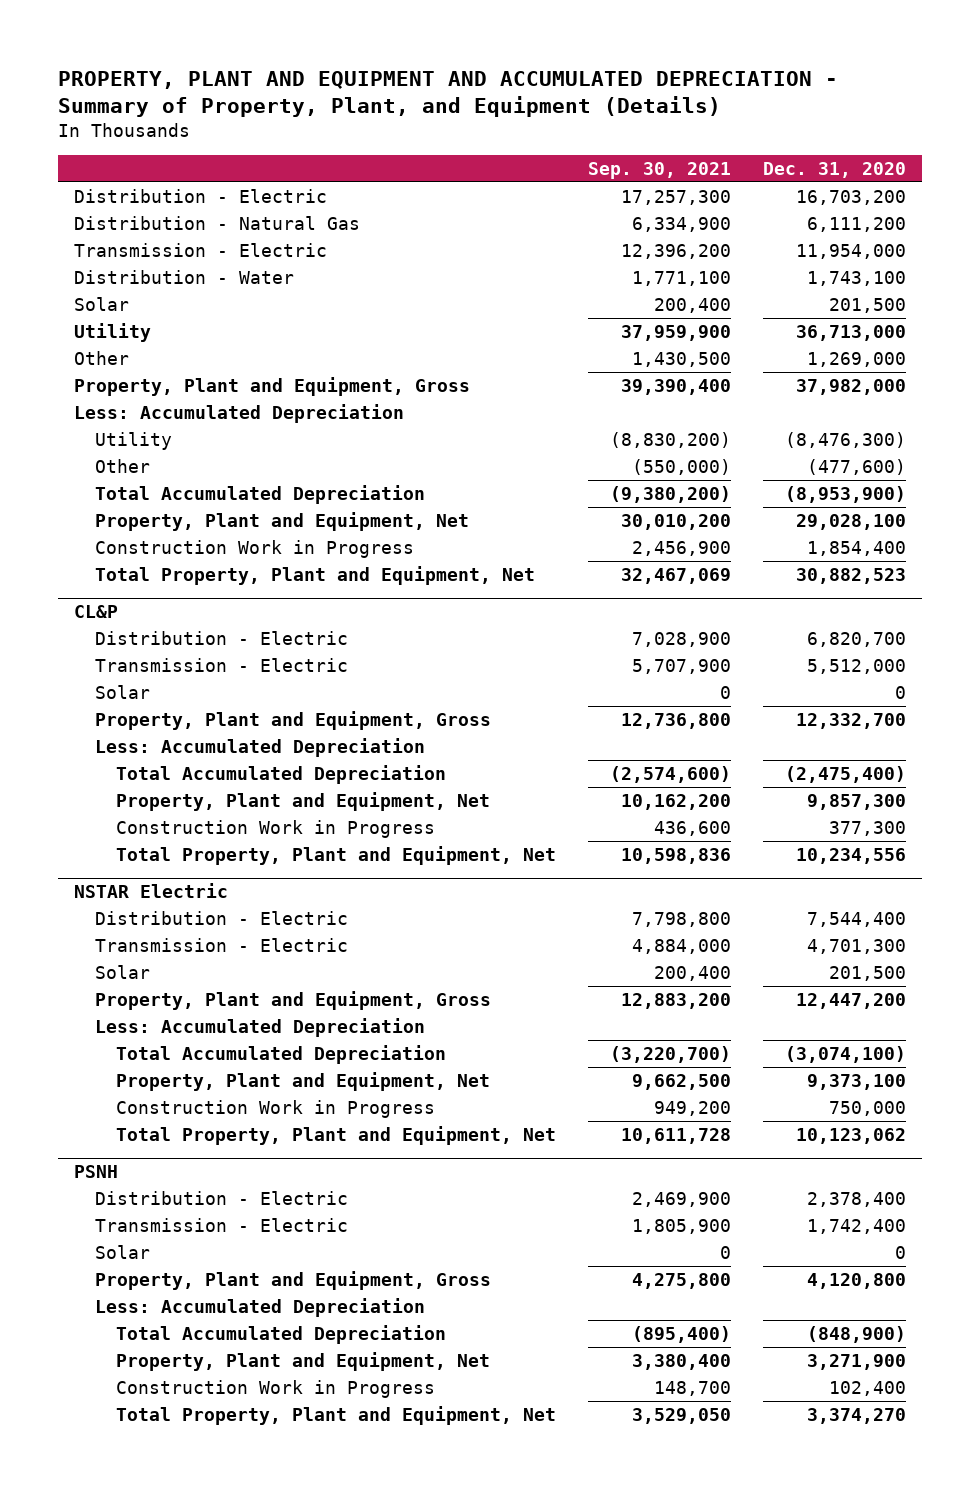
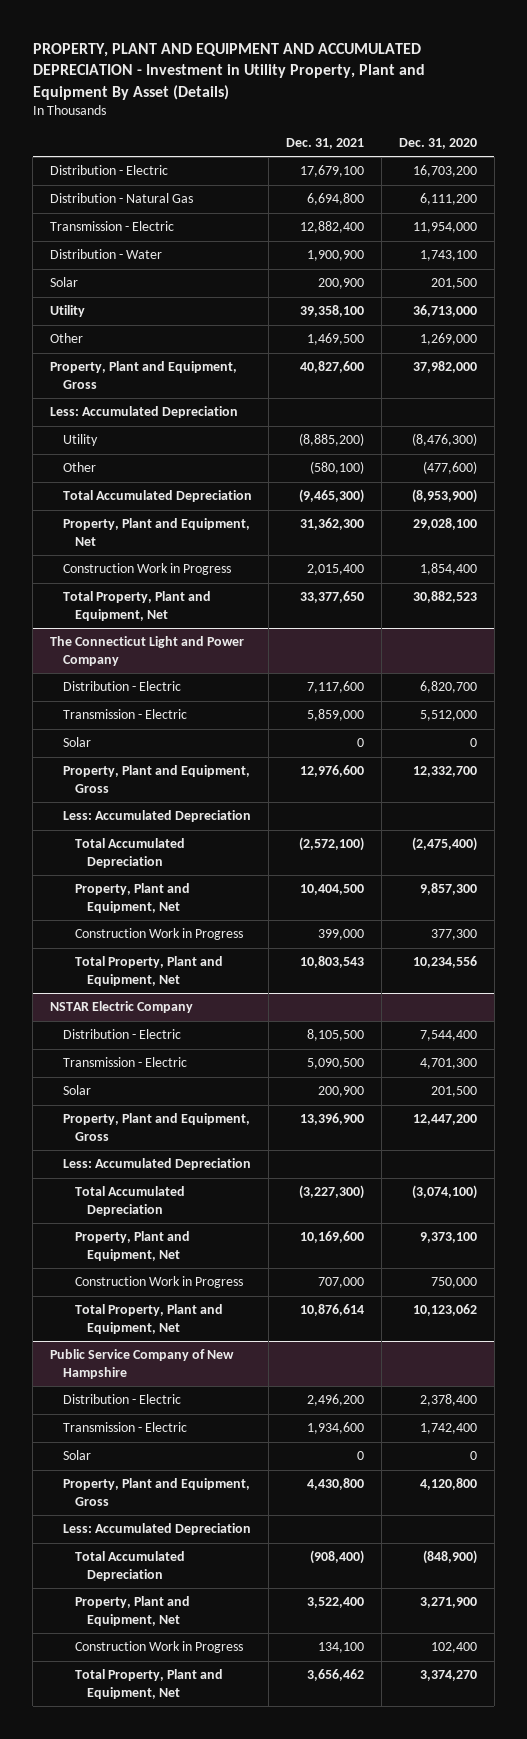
- PROPERTY, PLANT AND EQUIPMENT AND ACCUMULATED DEPRECIATION - Summary of Property, Plant, and Equipment (Details)
+ PROPERTY, PLANT AND EQUIPMENT AND ACCUMULATED DEPRECIATION - Investment in Utility Property, Plant and Equipment By Asset (Details)
- | Sep. 30, 2021 | Dec. 31, 2020
+ | Dec. 31, 2021 | Dec. 31, 2020
- CL&P
+ The Connecticut Light and Power Company
- NSTAR Electric
+ NSTAR Electric Company
- PSNH
+ Public Service Company of New Hampshire

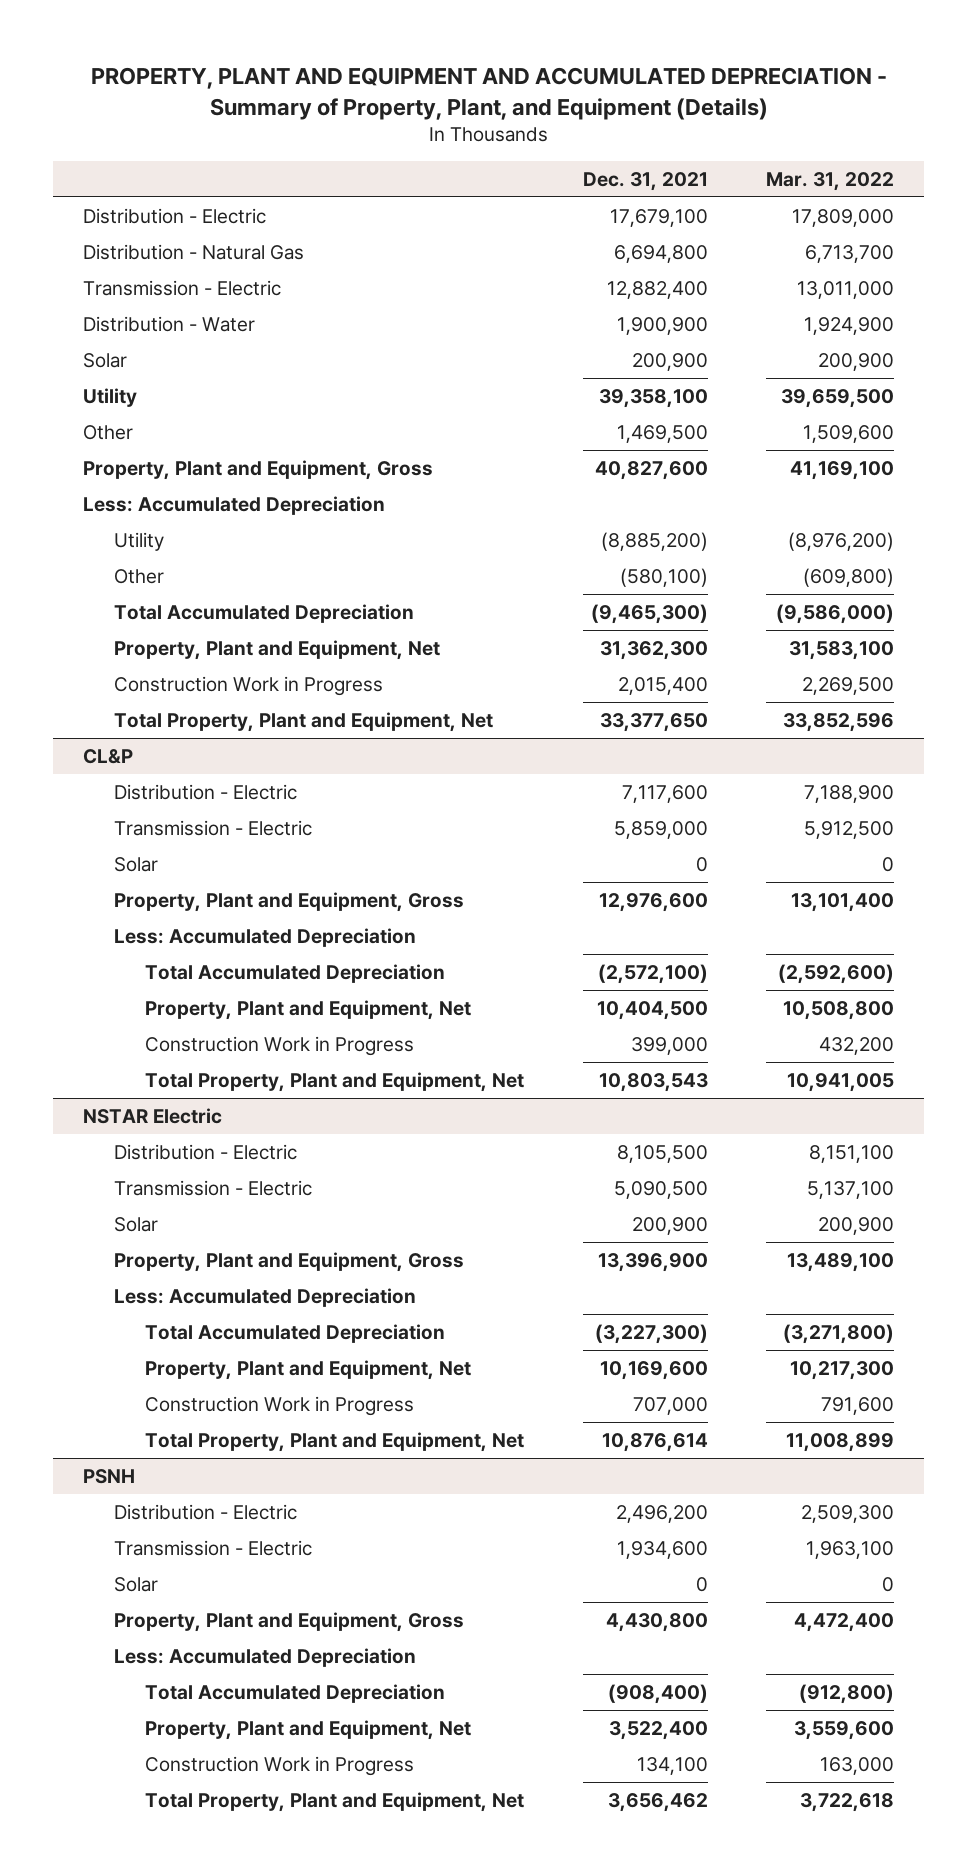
- PROPERTY, PLANT AND EQUIPMENT AND ACCUMULATED DEPRECIATION - Investment in Utility Property, Plant and Equipment By Asset (Details)
+ PROPERTY, PLANT AND EQUIPMENT AND ACCUMULATED DEPRECIATION - Summary of Property, Plant, and Equipment (Details)
- | Dec. 31, 2021 | Dec. 31, 2020
+ | Dec. 31, 2021 | Mar. 31, 2022
- The Connecticut Light and Power Company
+ CL&P
- NSTAR Electric Company
+ NSTAR Electric
- Public Service Company of New Hampshire
+ PSNH

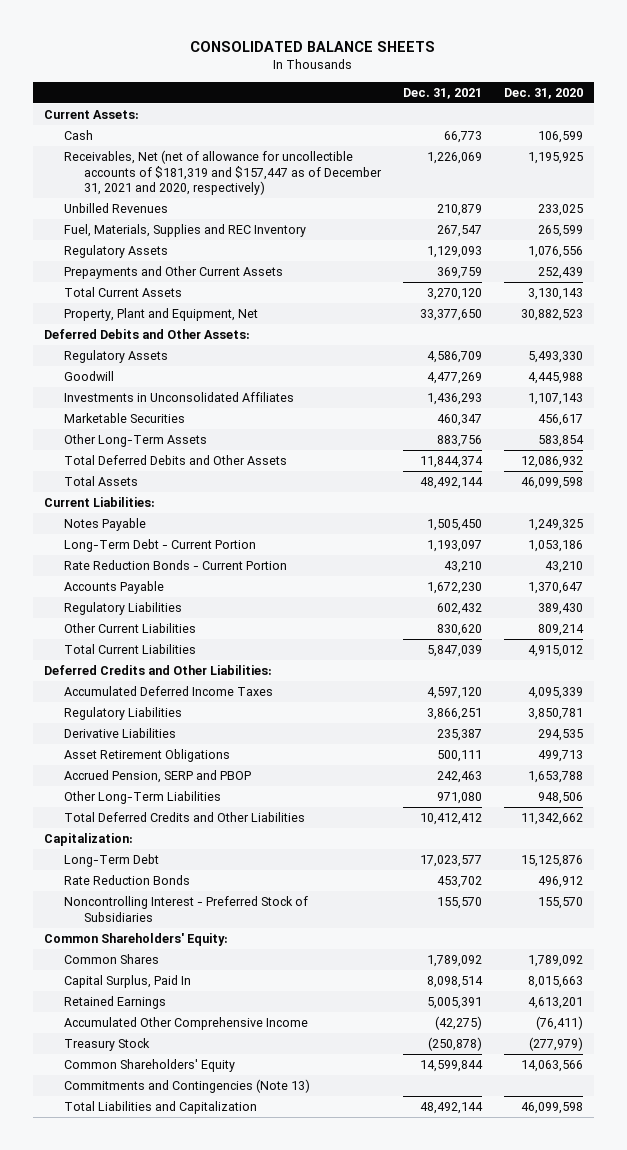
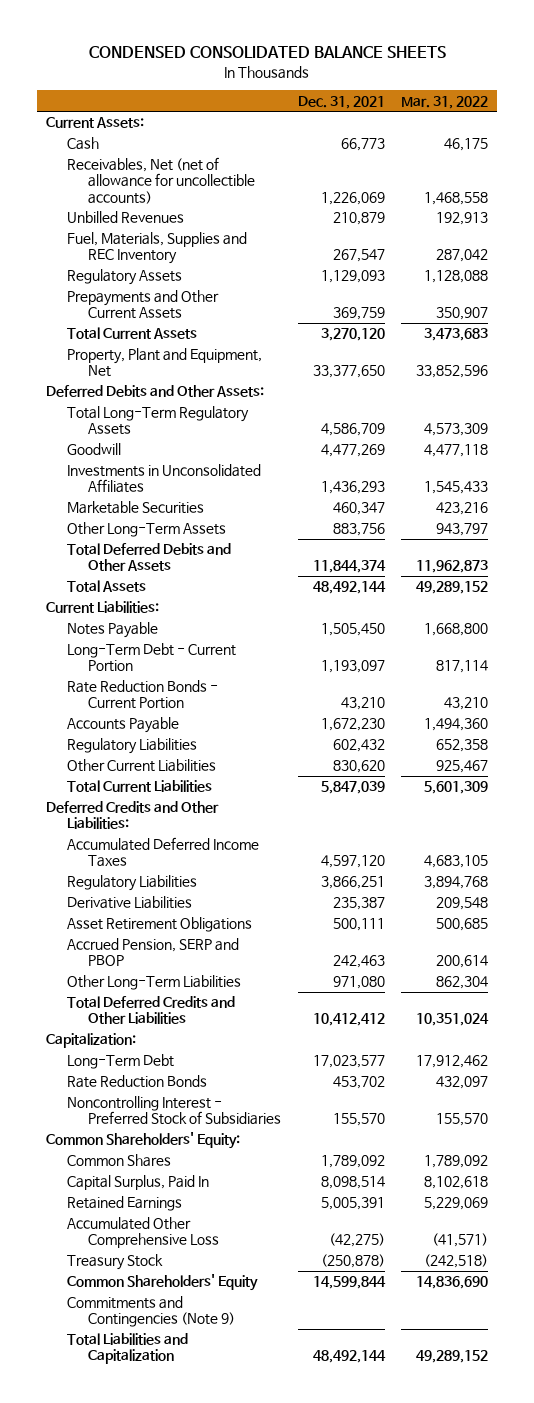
- CONSOLIDATED BALANCE SHEETS
+ CONDENSED CONSOLIDATED BALANCE SHEETS
- | Dec. 31, 2021 | Dec. 31, 2020
+ | Dec. 31, 2021 | Mar. 31, 2022
- Receivables, Net (net of allowance for uncollectible accounts of $181,319 and $157,447 as of December 31, 2021 and 2020, respectively) | 1,226,069 | 1,195,925
+ Receivables, Net (net of allowance for uncollectible accounts) | 1,226,069 | 1,468,558
- Regulatory Assets | 4,586,709 | 5,493,330
+ Total Long-Term Regulatory Assets | 4,586,709 | 4,573,309
- Accumulated Other Comprehensive Income | (42,275) | (76,411)
+ Accumulated Other Comprehensive Loss | (42,275) | (41,571)
- Commitments and Contingencies (Note 13)
+ Commitments and Contingencies (Note 9)

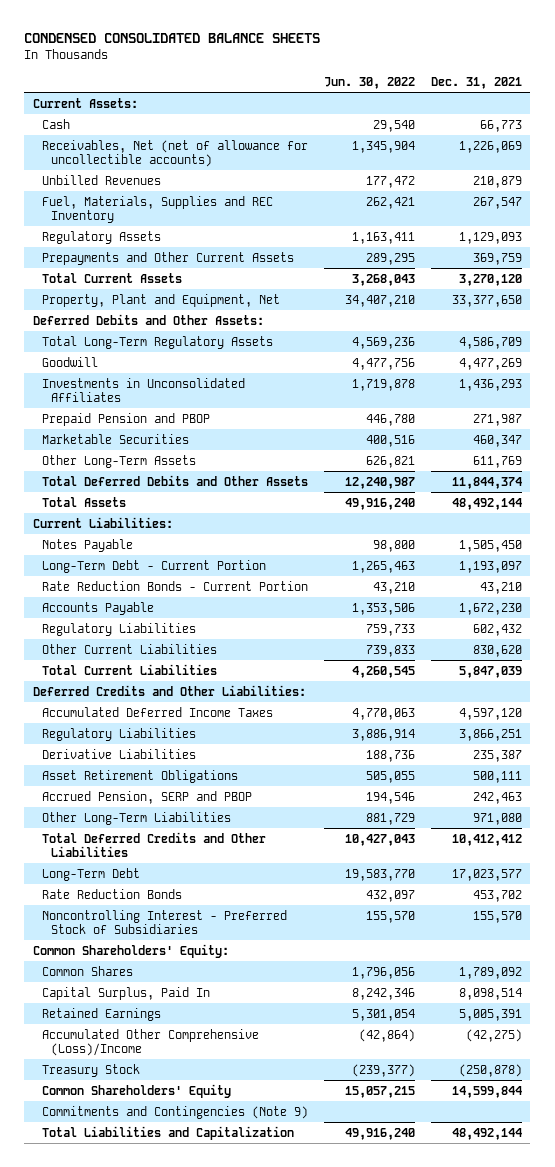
- | Dec. 31, 2021 | Mar. 31, 2022
+ | Jun. 30, 2022 | Dec. 31, 2021
+ Prepaid Pension and PBOP | 446,780 | 271,987
- Other Long-Term Assets | 883,756 | 943,797
+ Other Long-Term Assets | 626,821 | 611,769
- Capitalization:
- Accumulated Other Comprehensive Loss | (42,275) | (41,571)
+ Accumulated Other Comprehensive (Loss)/Income | (42,864) | (42,275)

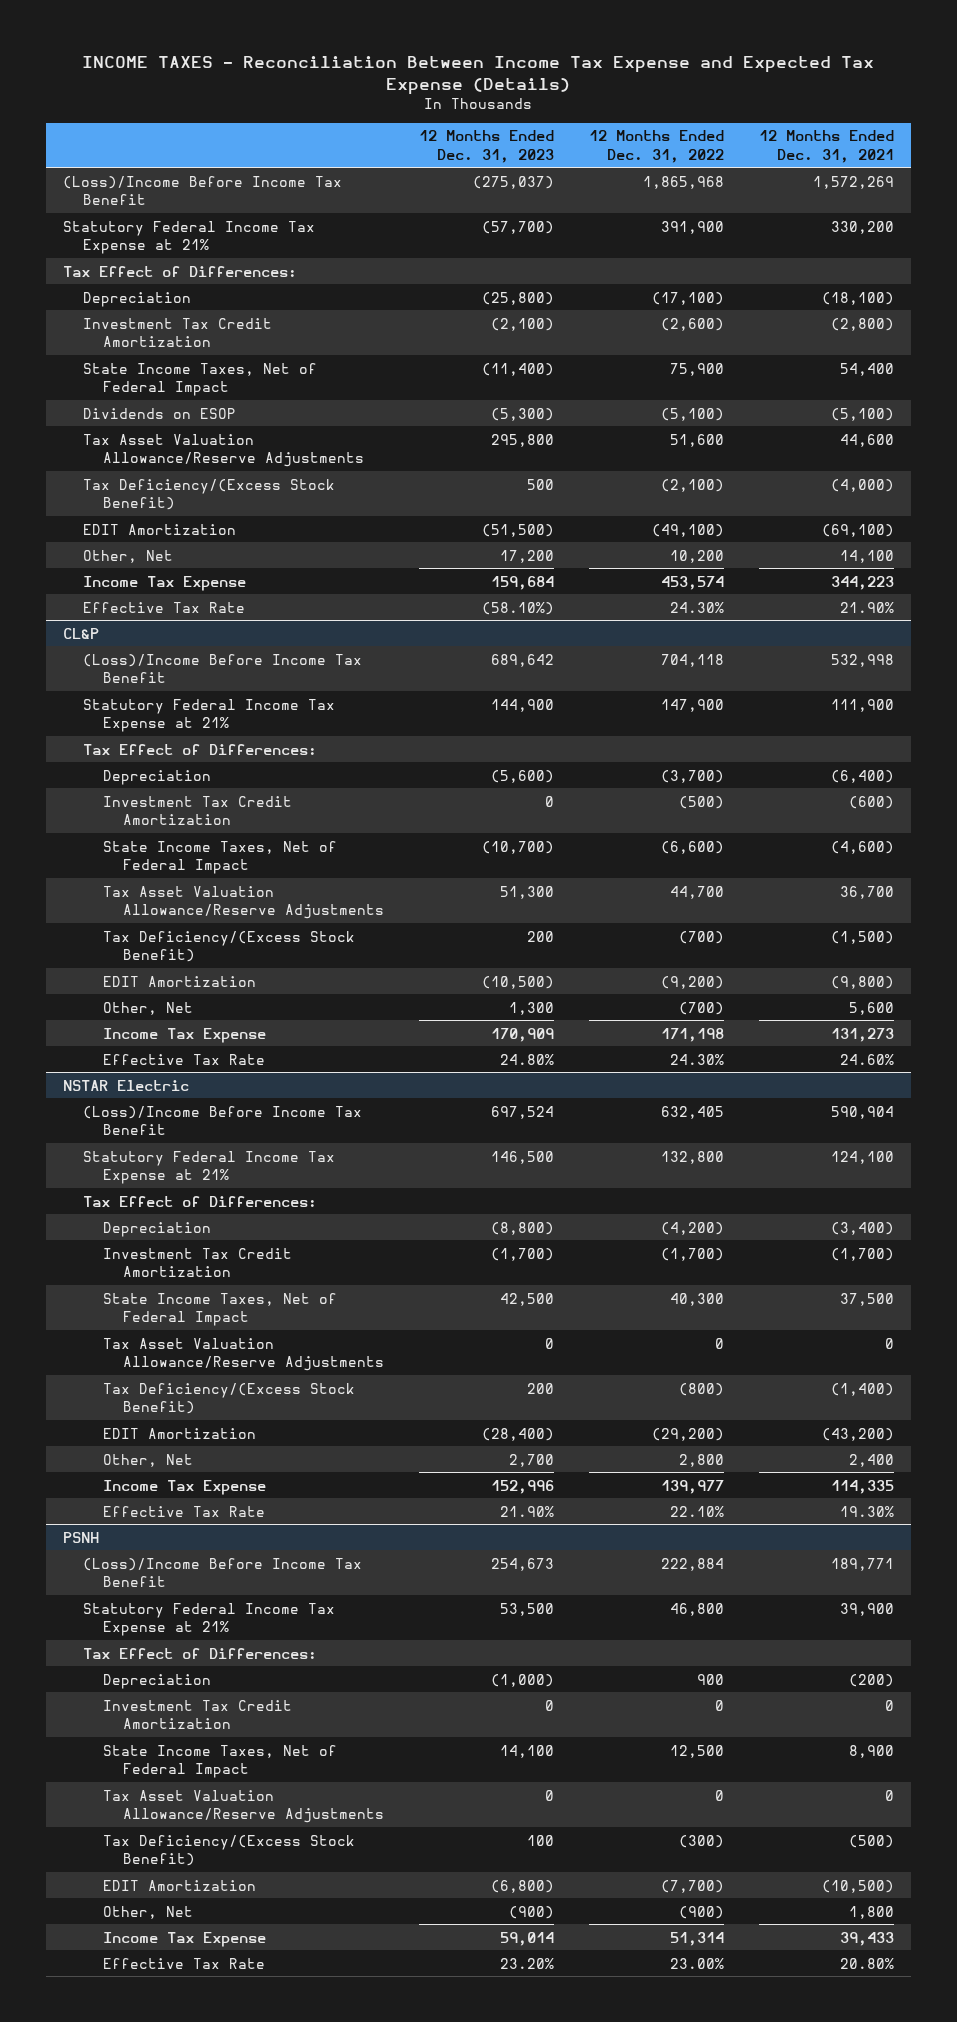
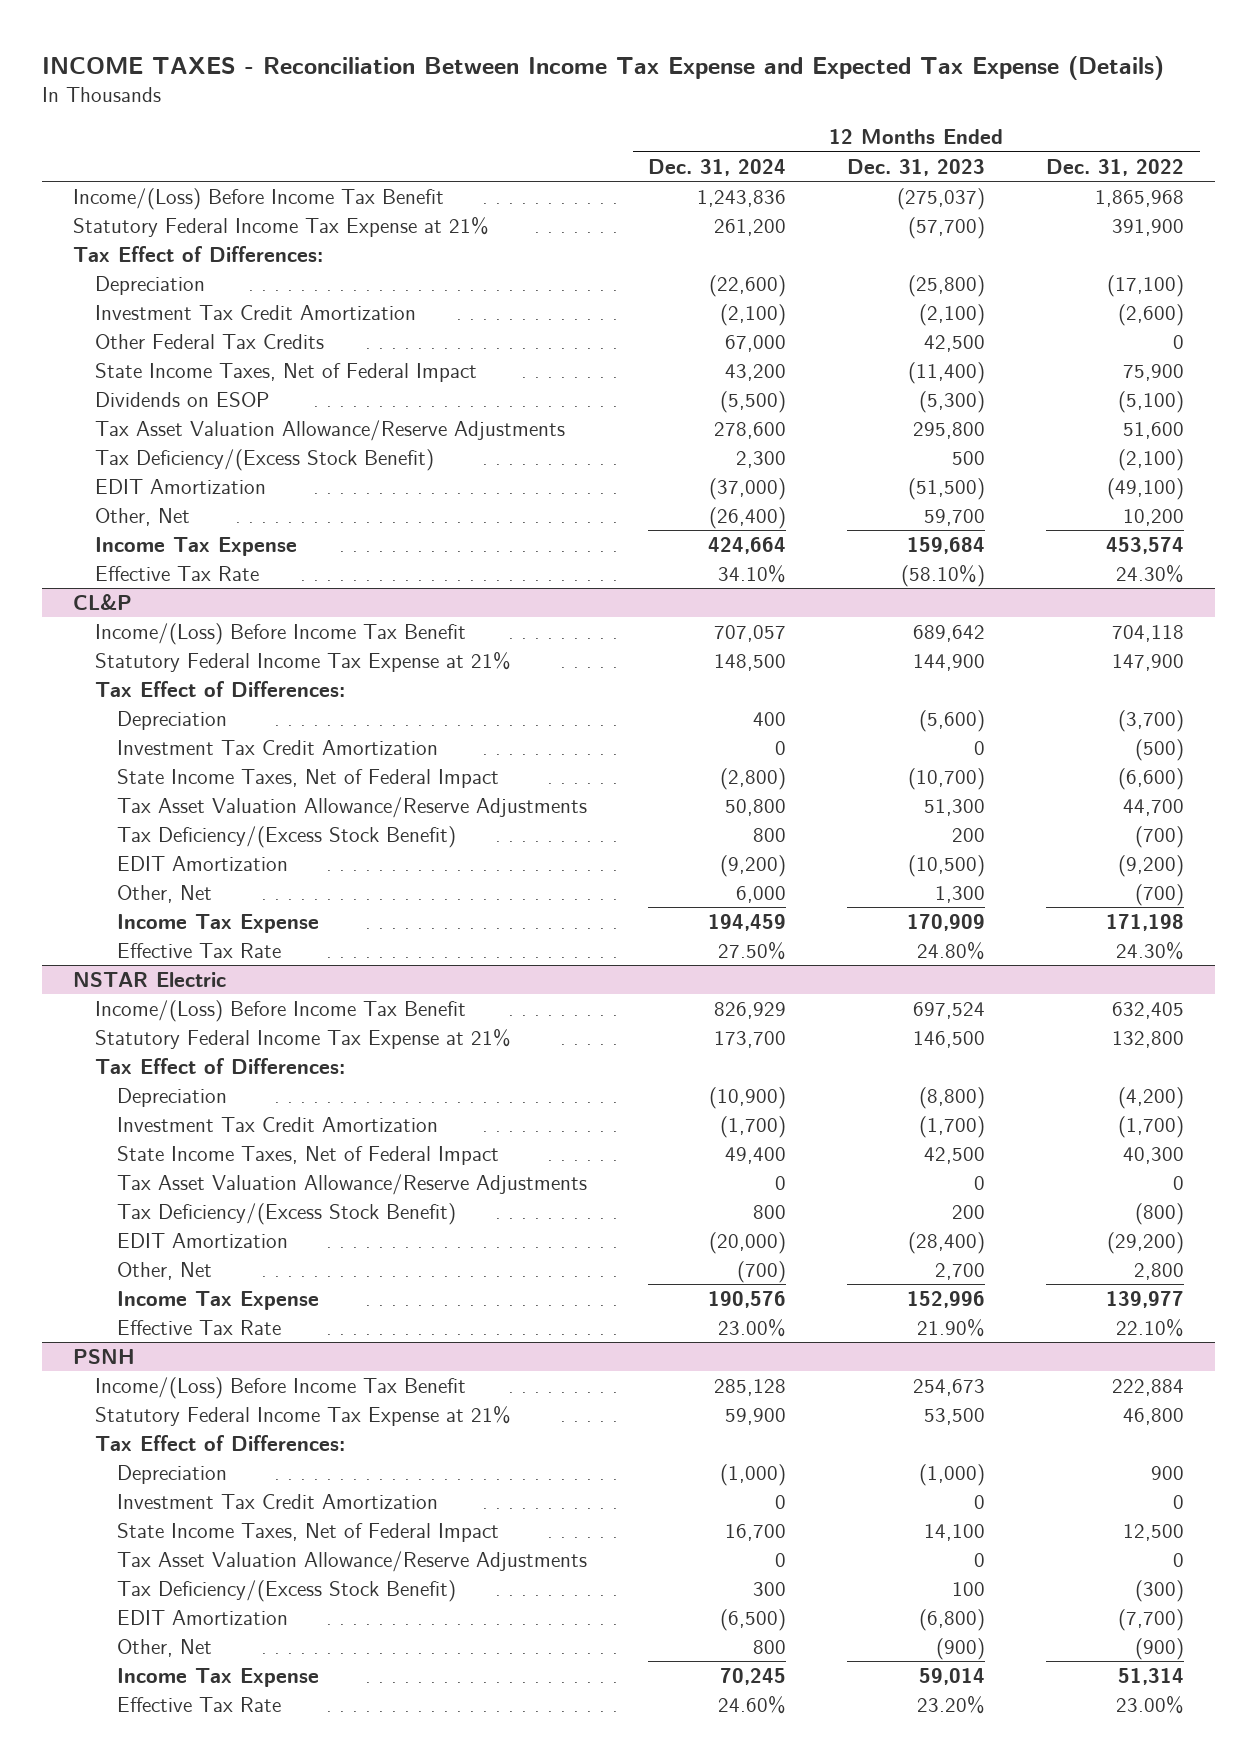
- | 12 Months Ended Dec. 31, 2023 | 12 Months Ended Dec. 31, 2022 | 12 Months Ended Dec. 31, 2021
+ | 12 Months Ended Dec. 31, 2024 | 12 Months Ended Dec. 31, 2023 | 12 Months Ended Dec. 31, 2022
- (Loss)/Income Before Income Tax Benefit | (275,037) | 1,865,968 | 1,572,269
+ Income/(Loss) Before Income Tax Benefit | 1,243,836 | (275,037) | 1,865,968
+ Other Federal Tax Credits | 67,000 | 42,500 | 0
- Other, Net | 17,200 | 10,200 | 14,100
+ Other, Net | (26,400) | 59,700 | 10,200
@ CL&P
- (Loss)/Income Before Income Tax Benefit | 689,642 | 704,118 | 532,998
+ Income/(Loss) Before Income Tax Benefit | 707,057 | 689,642 | 704,118
@ NSTAR Electric
- (Loss)/Income Before Income Tax Benefit | 697,524 | 632,405 | 590,904
+ Income/(Loss) Before Income Tax Benefit | 826,929 | 697,524 | 632,405
@ PSNH
- (Loss)/Income Before Income Tax Benefit | 254,673 | 222,884 | 189,771
+ Income/(Loss) Before Income Tax Benefit | 285,128 | 254,673 | 222,884

